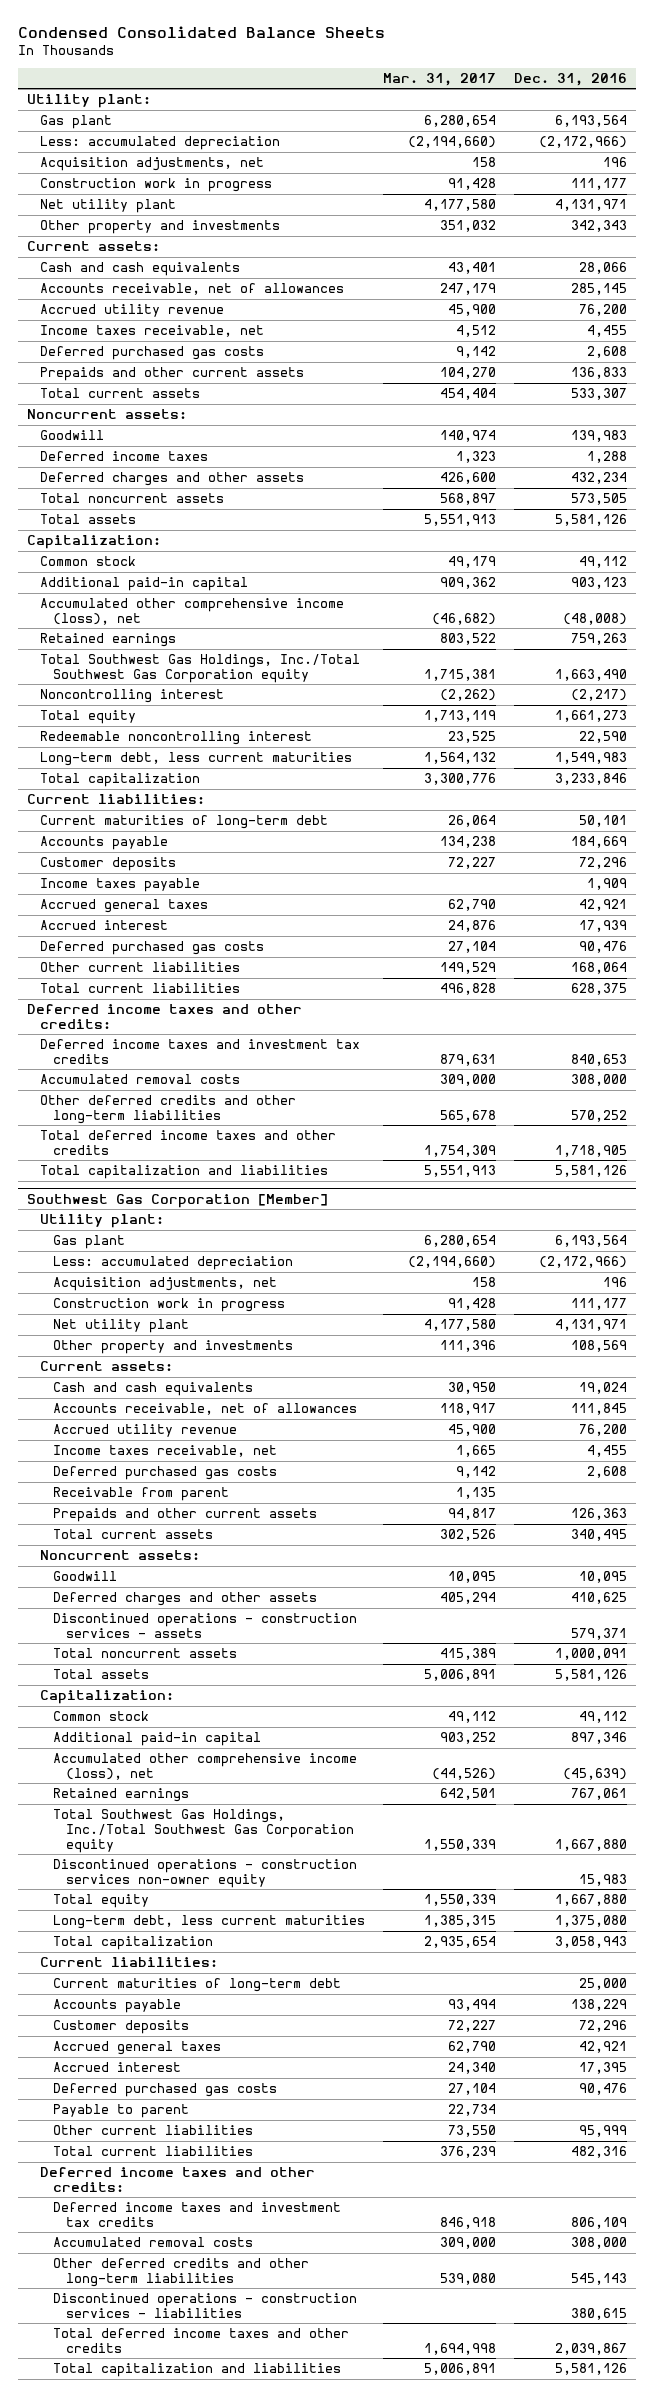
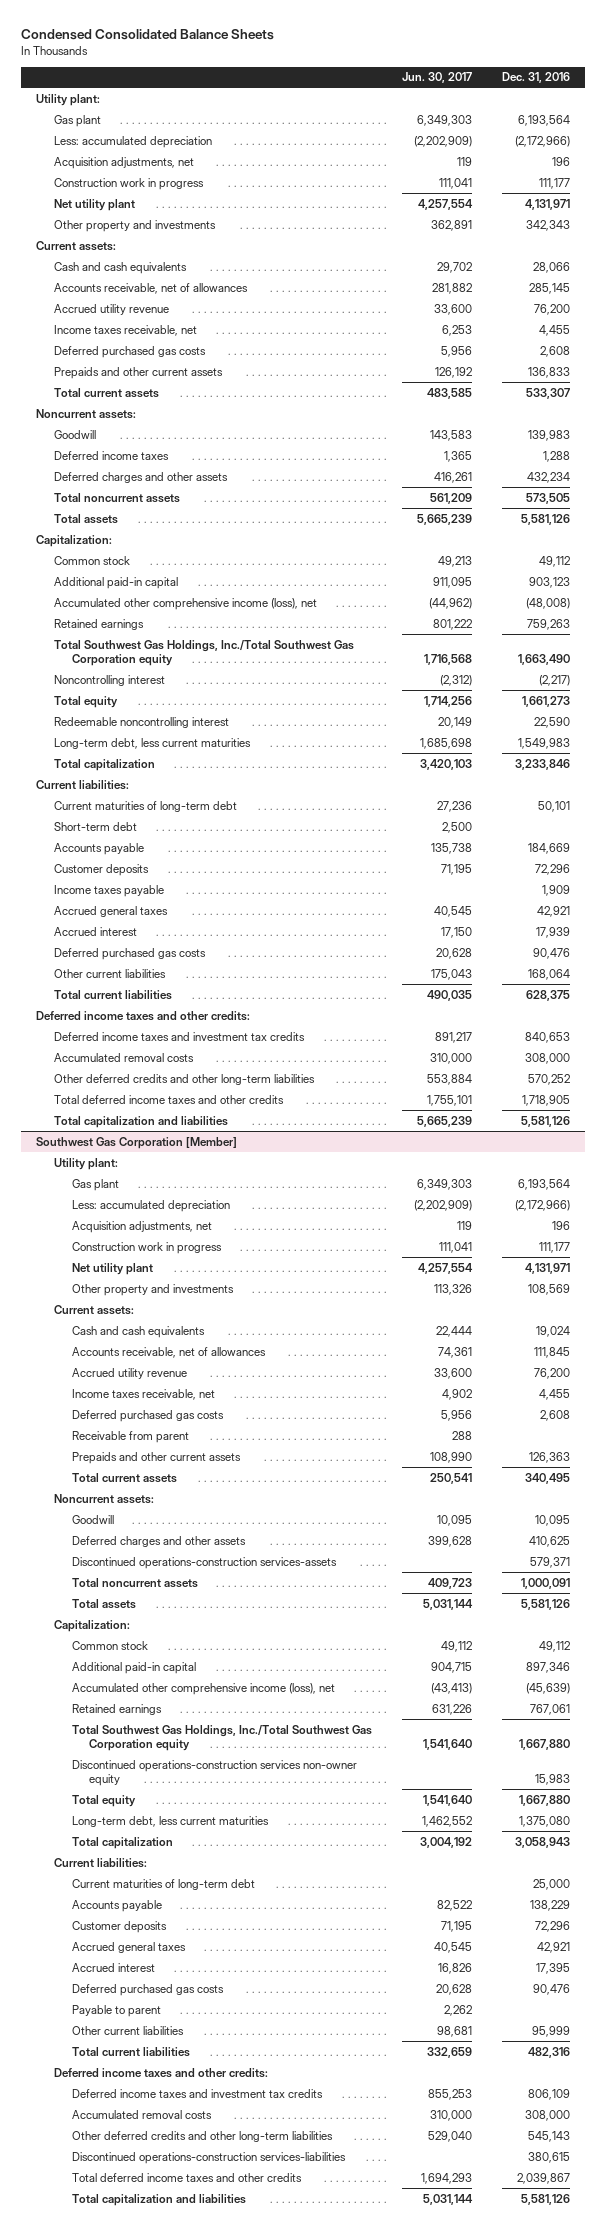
- | Mar. 31, 2017 | Dec. 31, 2016
+ | Jun. 30, 2017 | Dec. 31, 2016
+ Short-term debt | 2,500 |
@ Southwest Gas Corporation [Member]
- Discontinued operations - construction services - assets | | 579,371
+ Discontinued operations-construction services-assets | | 579,371
- Discontinued operations - construction services non-owner equity | | 15,983
+ Discontinued operations-construction services non-owner equity | | 15,983
- Discontinued operations - construction services - liabilities | | 380,615
+ Discontinued operations-construction services-liabilities | | 380,615

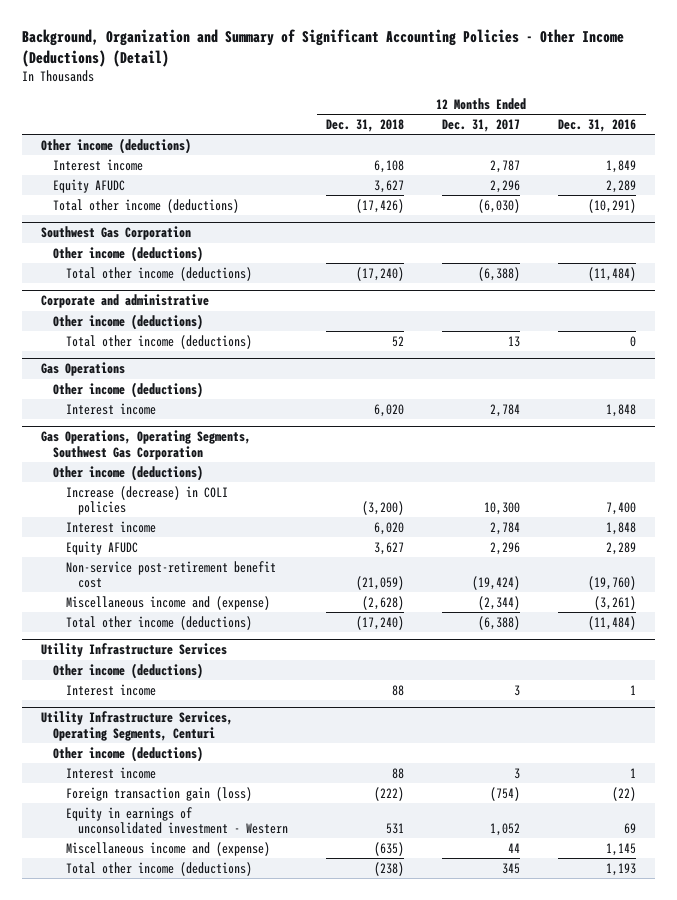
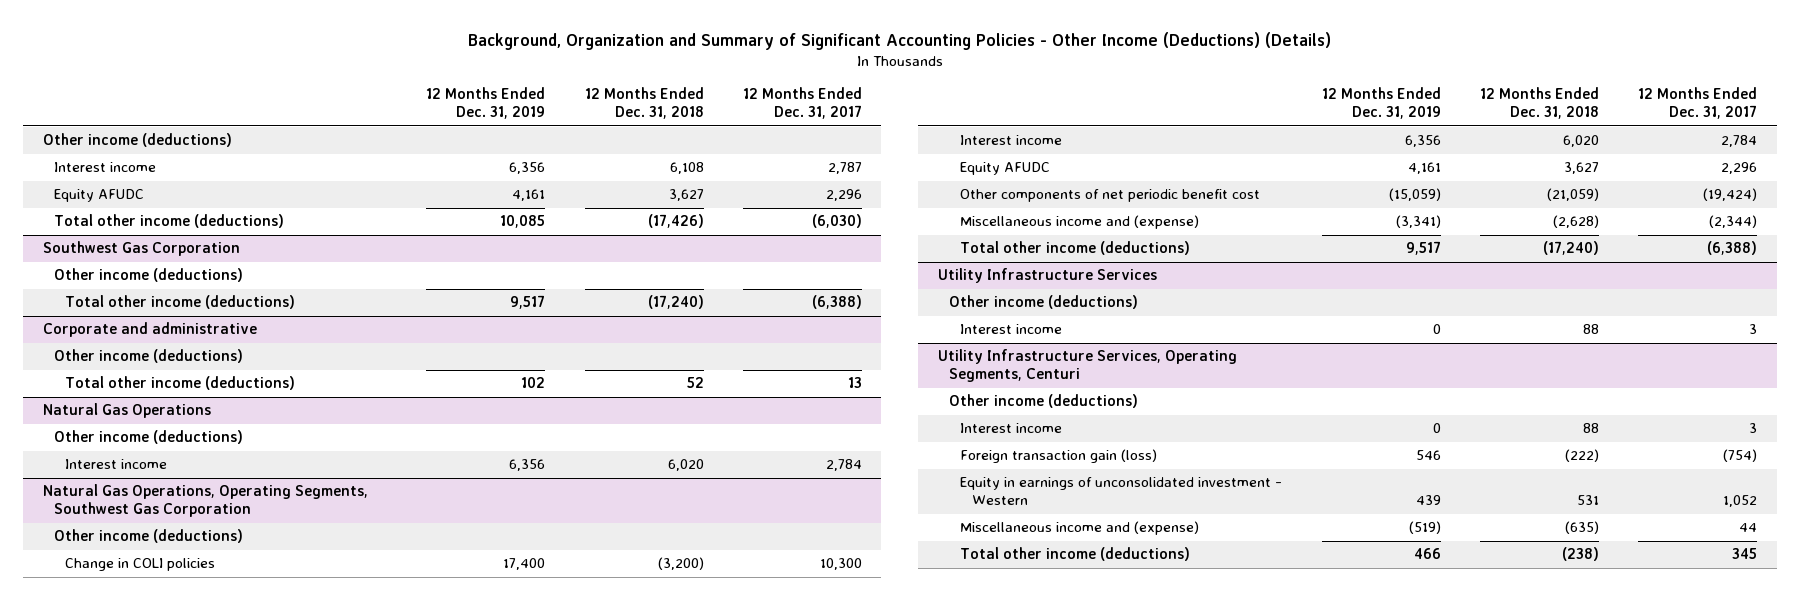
- Background, Organization and Summary of Significant Accounting Policies - Other Income (Deductions) (Detail)
+ Background, Organization and Summary of Significant Accounting Policies - Other Income (Deductions) (Details)
- | 12 Months Ended Dec. 31, 2018 | 12 Months Ended Dec. 31, 2017 | 12 Months Ended Dec. 31, 2016
+ | 12 Months Ended Dec. 31, 2019 | 12 Months Ended Dec. 31, 2018 | 12 Months Ended Dec. 31, 2017
- Gas Operations
+ Natural Gas Operations
- Gas Operations, Operating Segments, Southwest Gas Corporation
+ Natural Gas Operations, Operating Segments, Southwest Gas Corporation
- Increase (decrease) in COLI policies | (3,200) | 10,300 | 7,400
+ Change in COLI policies | 17,400 | (3,200) | 10,300
- Non-service post-retirement benefit cost | (21,059) | (19,424) | (19,760)
+ Other components of net periodic benefit cost | (15,059) | (21,059) | (19,424)

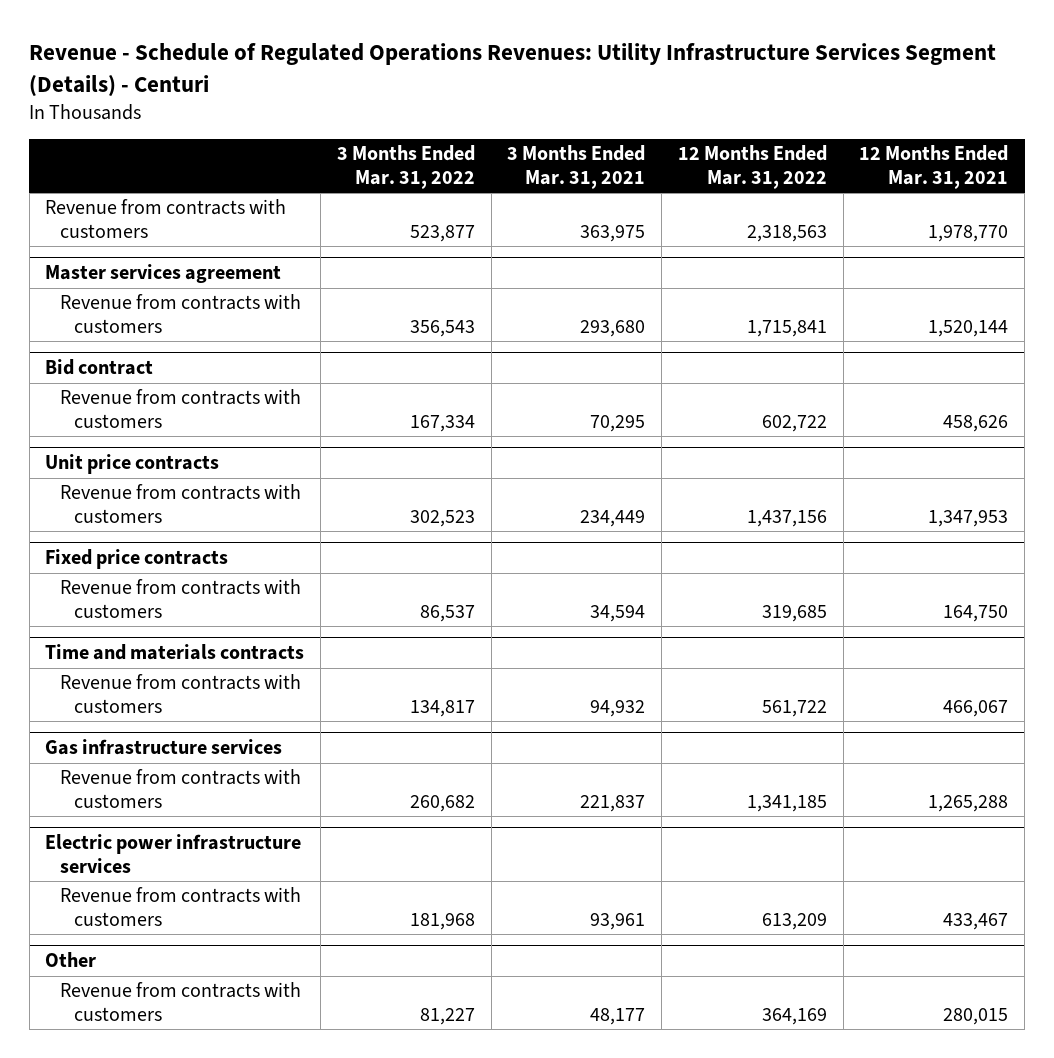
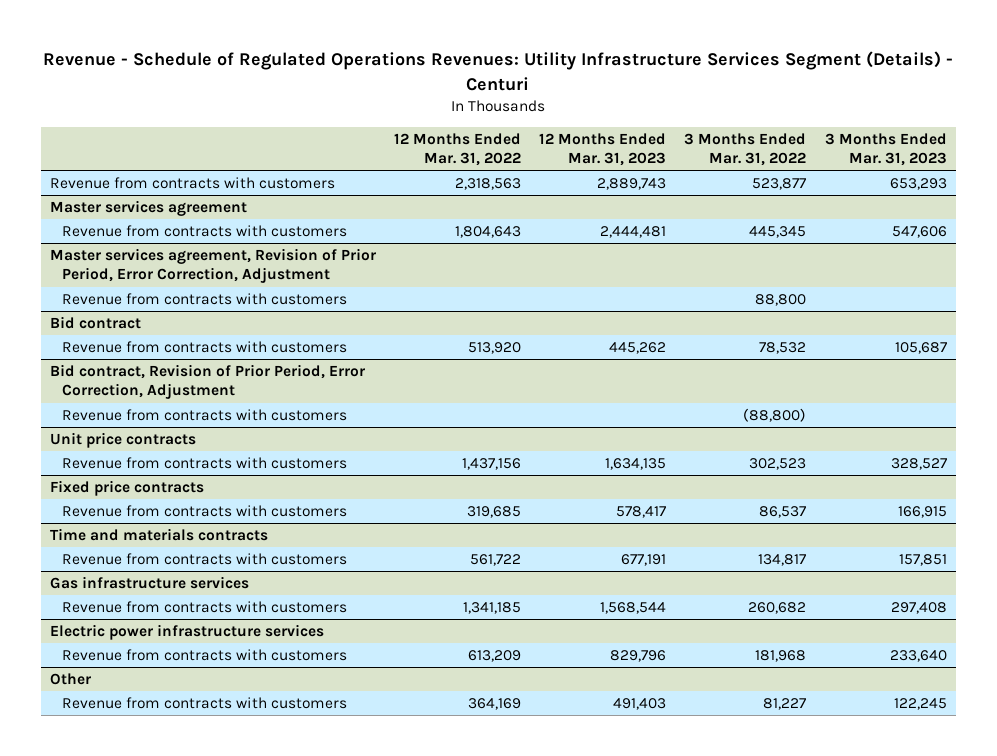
- | 3 Months Ended Mar. 31, 2022 | 3 Months Ended Mar. 31, 2021 | 12 Months Ended Mar. 31, 2022 | 12 Months Ended Mar. 31, 2021
+ | 12 Months Ended Mar. 31, 2022 | 12 Months Ended Mar. 31, 2023 | 3 Months Ended Mar. 31, 2022 | 3 Months Ended Mar. 31, 2023
@ Master services agreement
- Revenue from contracts with customers | 356,543 | 293,680 | 1,715,841 | 1,520,144
+ Revenue from contracts with customers | 1,804,643 | 2,444,481 | 445,345 | 547,606
+ Master services agreement, Revision of Prior Period, Error Correction, Adjustment
+ Revenue from contracts with customers | | | 88,800 |
@ Bid contract
- Revenue from contracts with customers | 167,334 | 70,295 | 602,722 | 458,626
+ Revenue from contracts with customers | 513,920 | 445,262 | 78,532 | 105,687
+ Bid contract, Revision of Prior Period, Error Correction, Adjustment
+ Revenue from contracts with customers | | | (88,800) |

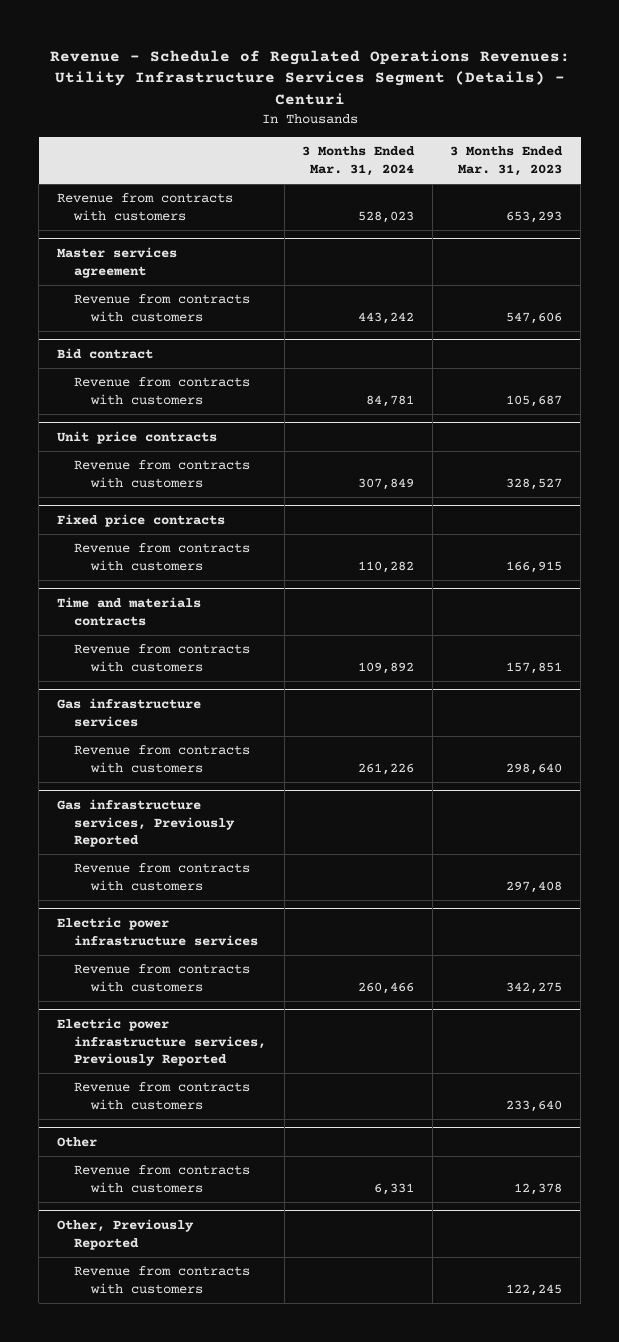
- | 12 Months Ended Mar. 31, 2022 | 12 Months Ended Mar. 31, 2023 | 3 Months Ended Mar. 31, 2022 | 3 Months Ended Mar. 31, 2023
+ | 3 Months Ended Mar. 31, 2024 | 3 Months Ended Mar. 31, 2023
- Master services agreement, Revision of Prior Period, Error Correction, Adjustment
- Revenue from contracts with customers | | | 88,800 |
- Bid contract, Revision of Prior Period, Error Correction, Adjustment
- Revenue from contracts with customers | | | (88,800) |
@ Gas infrastructure services
+ Revenue from contracts with customers | 261,226 | 298,640
+ Gas infrastructure services, Previously Reported
@ Electric power infrastructure services
+ Revenue from contracts with customers | 260,466 | 342,275
+ Electric power infrastructure services, Previously Reported
@ Other
+ Revenue from contracts with customers | 6,331 | 12,378
+ Other, Previously Reported

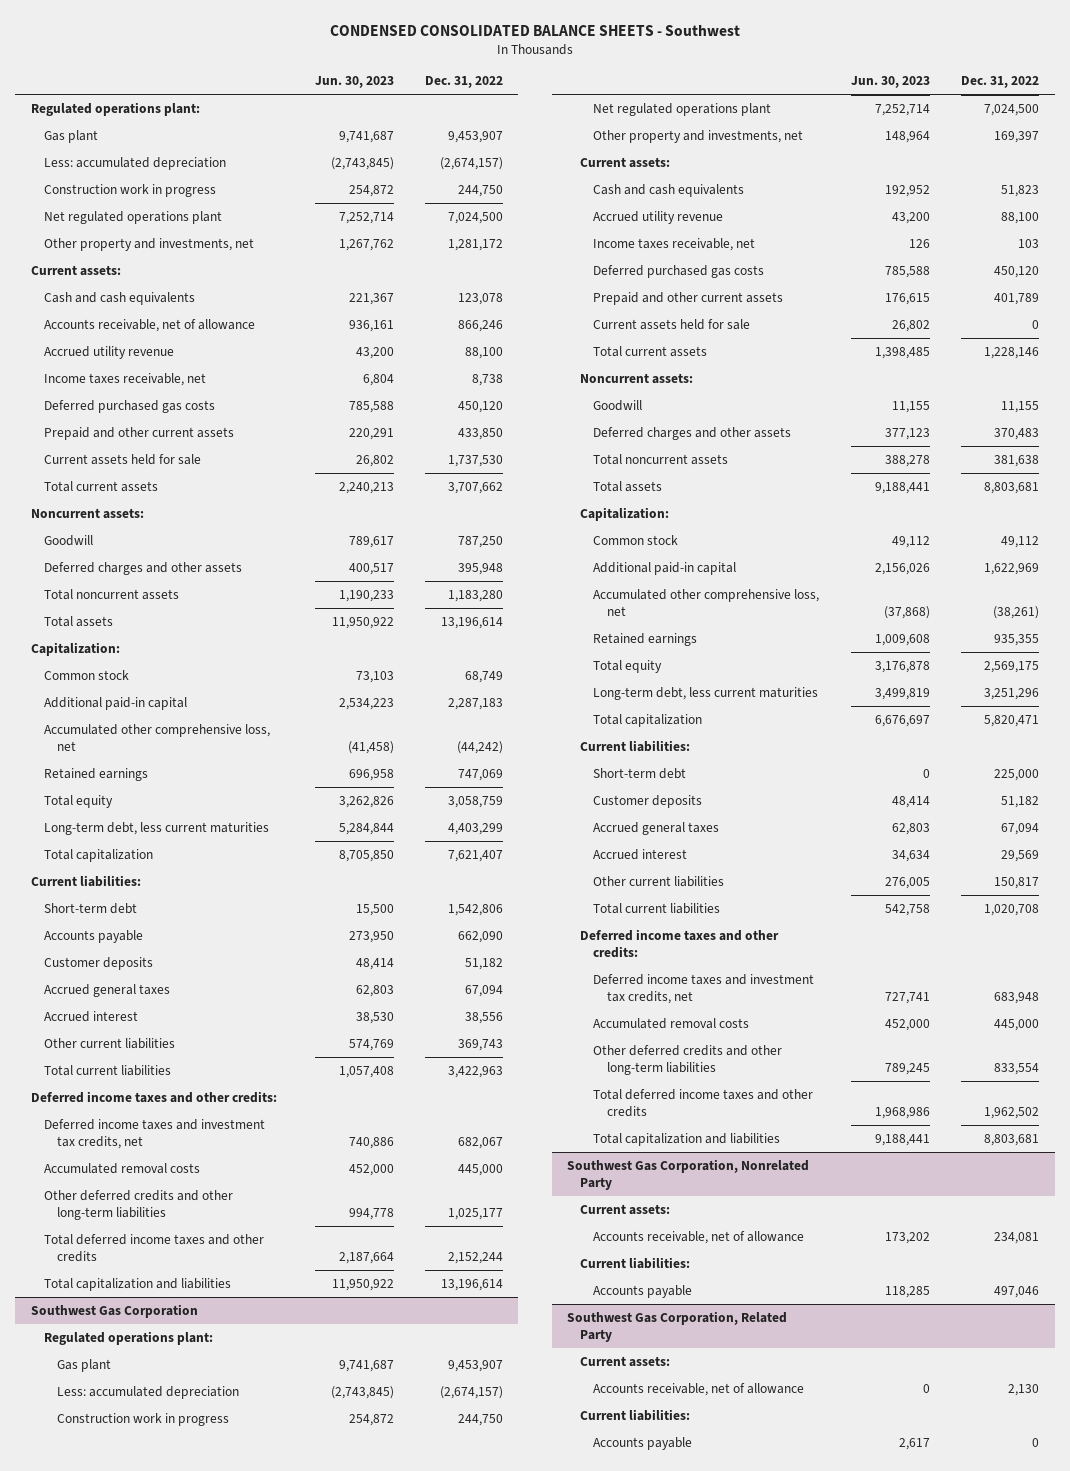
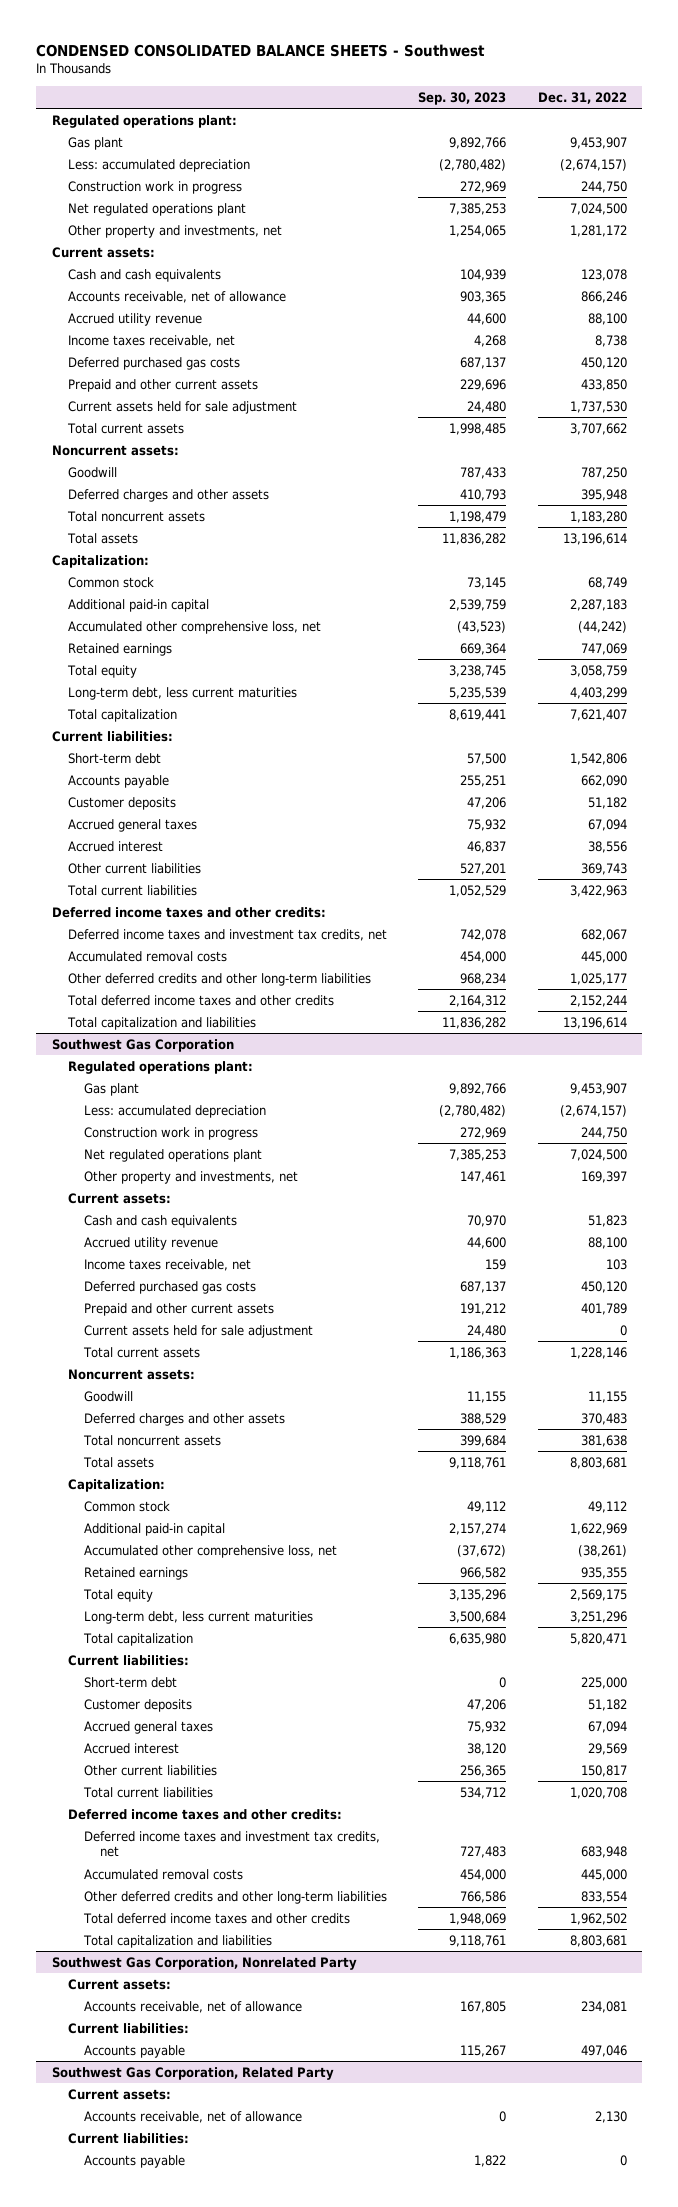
- | Jun. 30, 2023 | Dec. 31, 2022
+ | Sep. 30, 2023 | Dec. 31, 2022
- Current assets held for sale | 26,802 | 1,737,530
+ Current assets held for sale adjustment | 24,480 | 1,737,530
@ Southwest Gas Corporation
- Current assets held for sale | 26,802 | 0
+ Current assets held for sale adjustment | 24,480 | 0

